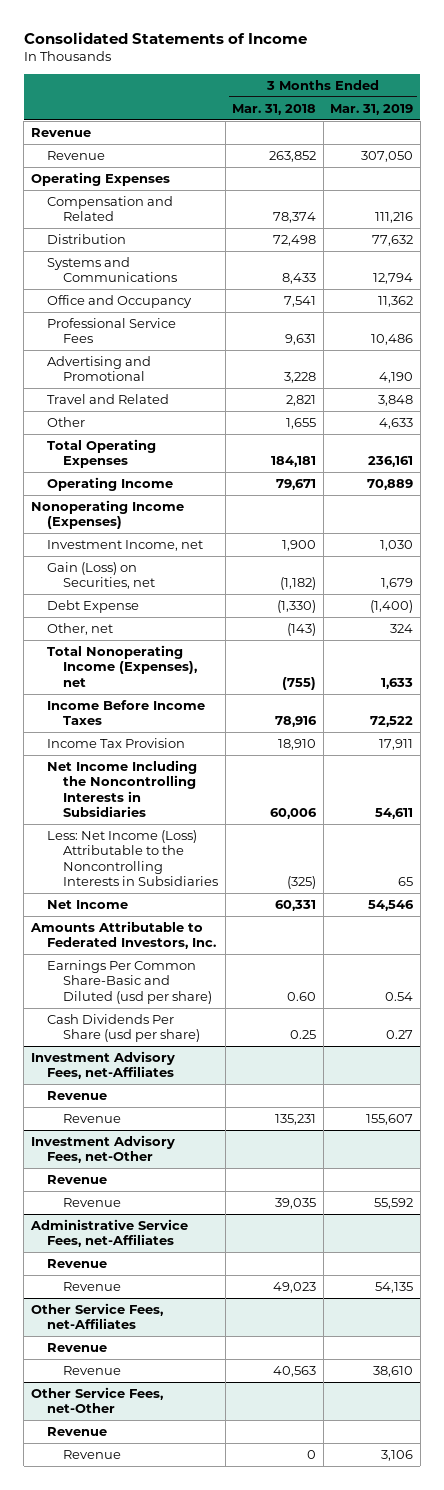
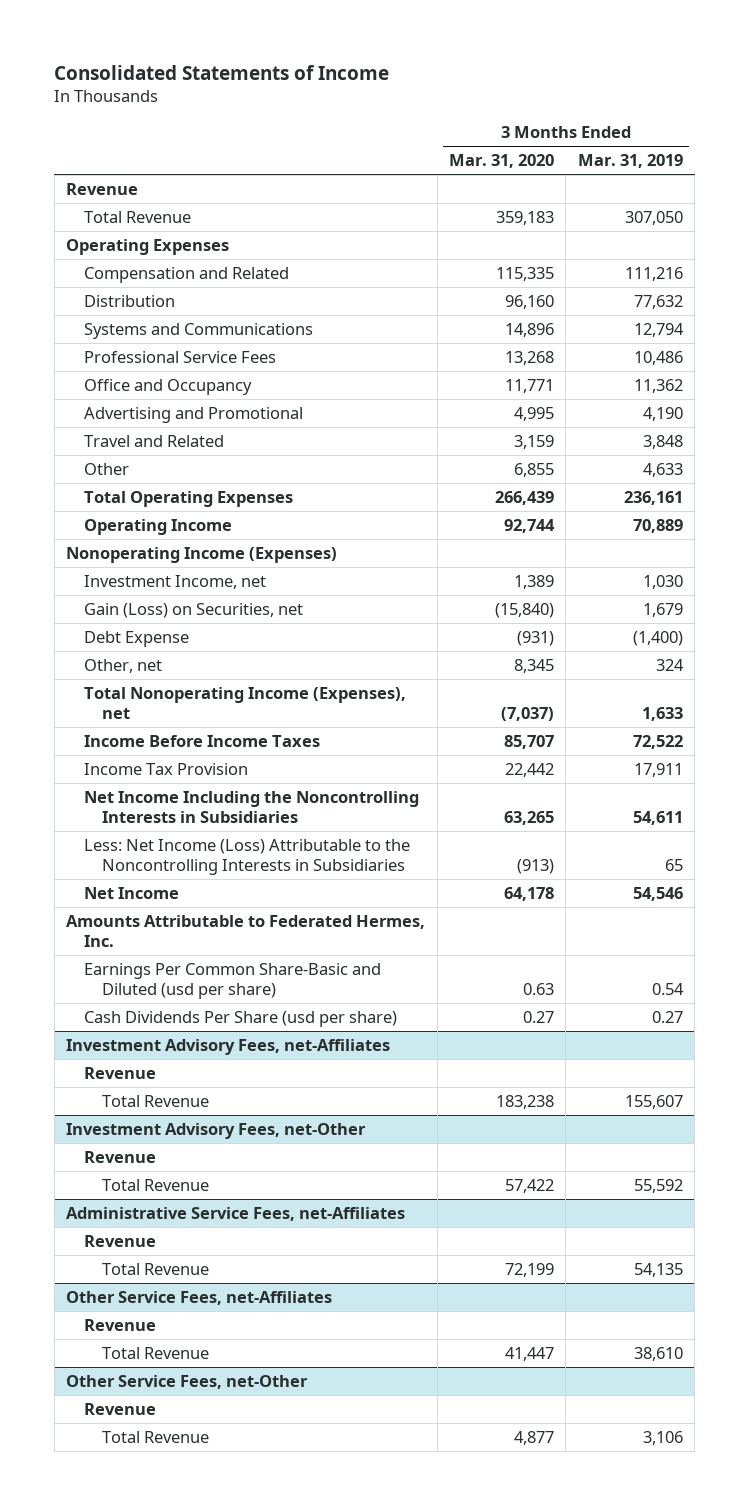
- | 3 Months Ended Mar. 31, 2018 | 3 Months Ended Mar. 31, 2019
+ | 3 Months Ended Mar. 31, 2020 | 3 Months Ended Mar. 31, 2019
- Revenue | 263,852 | 307,050
+ Total Revenue | 359,183 | 307,050
moved down: Office and Occupancy | 11,771 | 11,362
- Amounts Attributable to Federated Investors, Inc.
+ Amounts Attributable to Federated Hermes, Inc.
@ Investment Advisory Fees, net-Affiliates
- Revenue | 135,231 | 155,607
+ Total Revenue | 183,238 | 155,607
@ Investment Advisory Fees, net-Other
- Revenue | 39,035 | 55,592
+ Total Revenue | 57,422 | 55,592
@ Administrative Service Fees, net-Affiliates
- Revenue | 49,023 | 54,135
+ Total Revenue | 72,199 | 54,135
@ Other Service Fees, net-Affiliates
- Revenue | 40,563 | 38,610
+ Total Revenue | 41,447 | 38,610
@ Other Service Fees, net-Other
- Revenue | 0 | 3,106
+ Total Revenue | 4,877 | 3,106

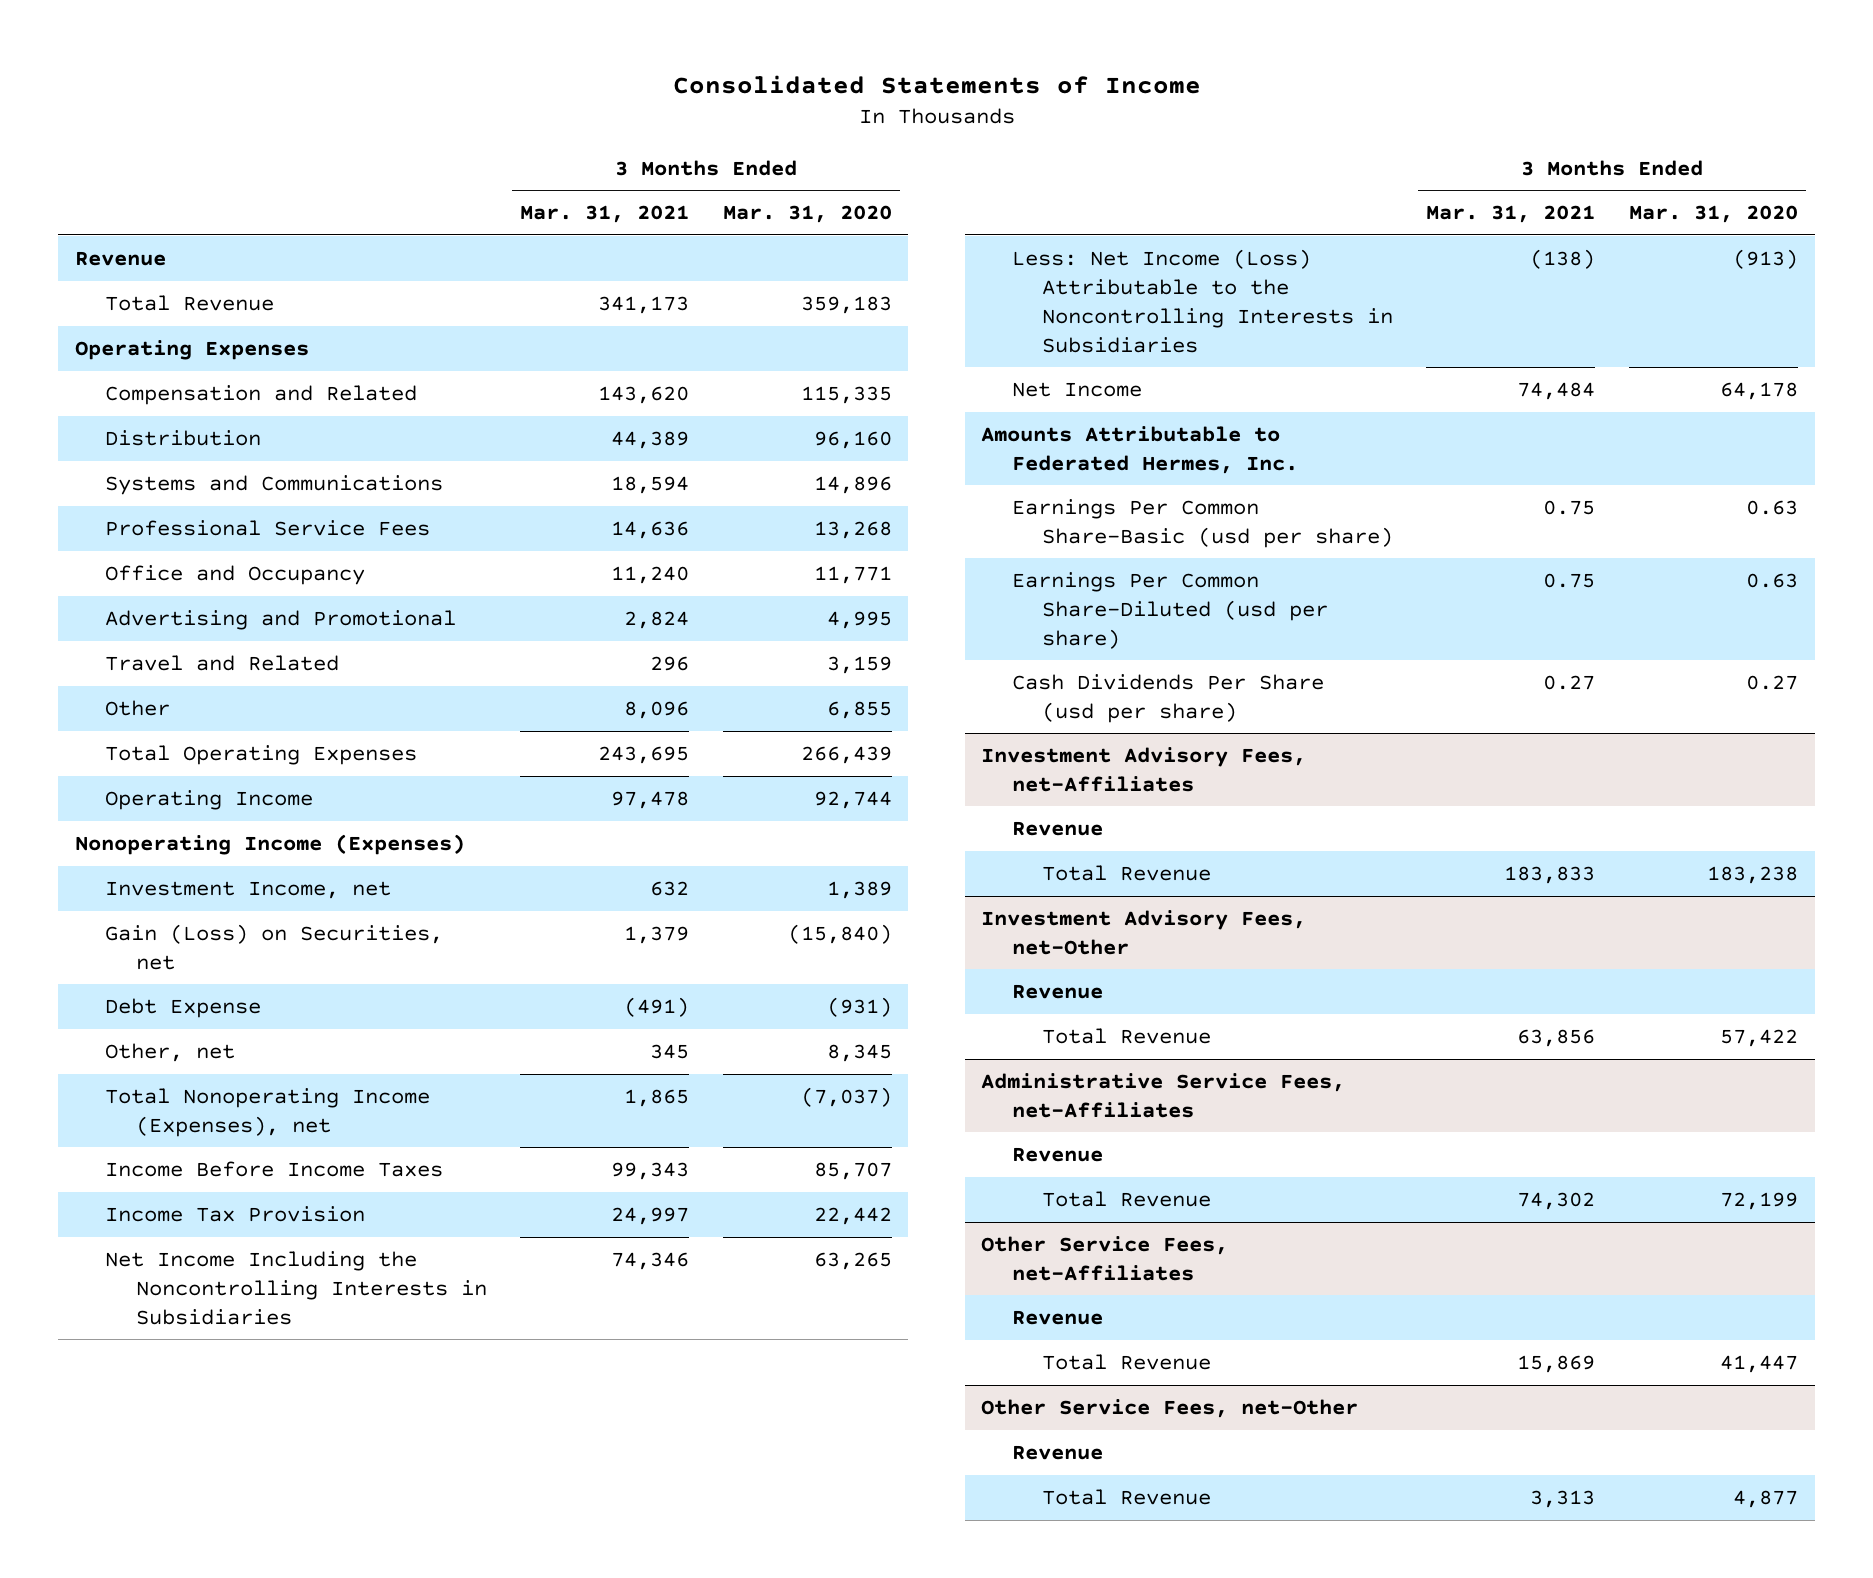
- | 3 Months Ended Mar. 31, 2020 | 3 Months Ended Mar. 31, 2019
+ | 3 Months Ended Mar. 31, 2021 | 3 Months Ended Mar. 31, 2020
- Earnings Per Common Share-Basic and Diluted (usd per share) | 0.63 | 0.54
+ Earnings Per Common Share-Basic (usd per share) | 0.75 | 0.63
+ Earnings Per Common Share-Diluted (usd per share) | 0.75 | 0.63

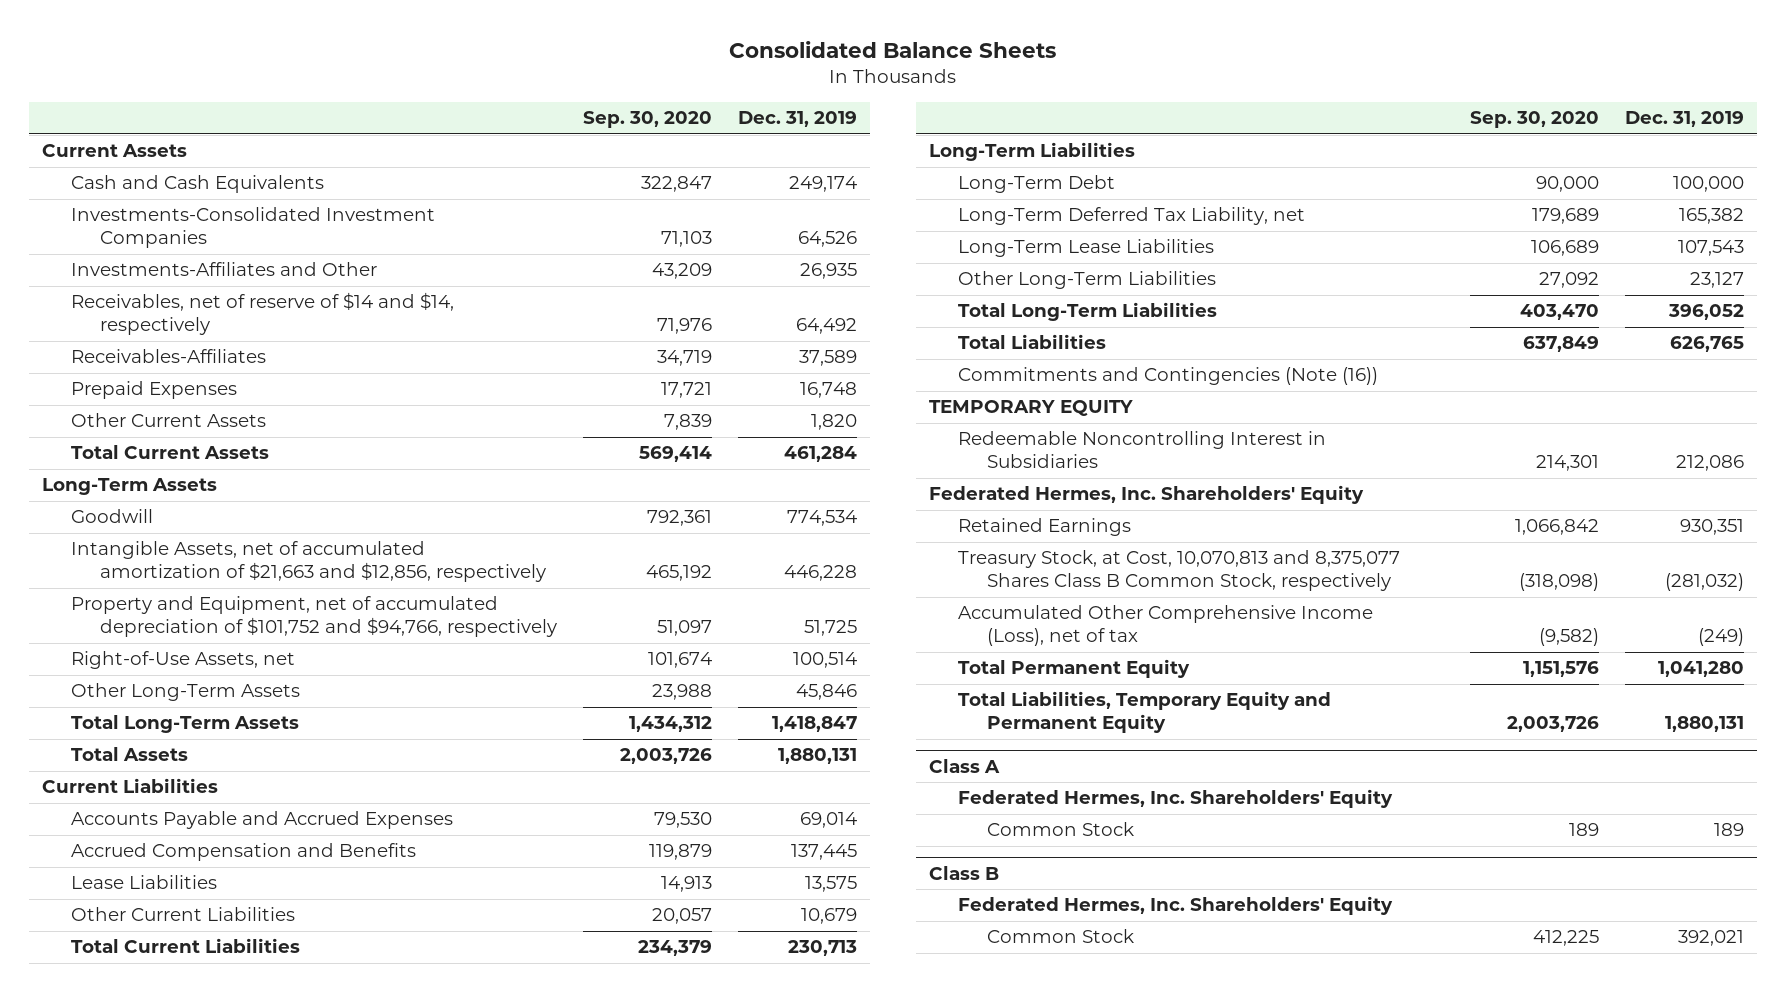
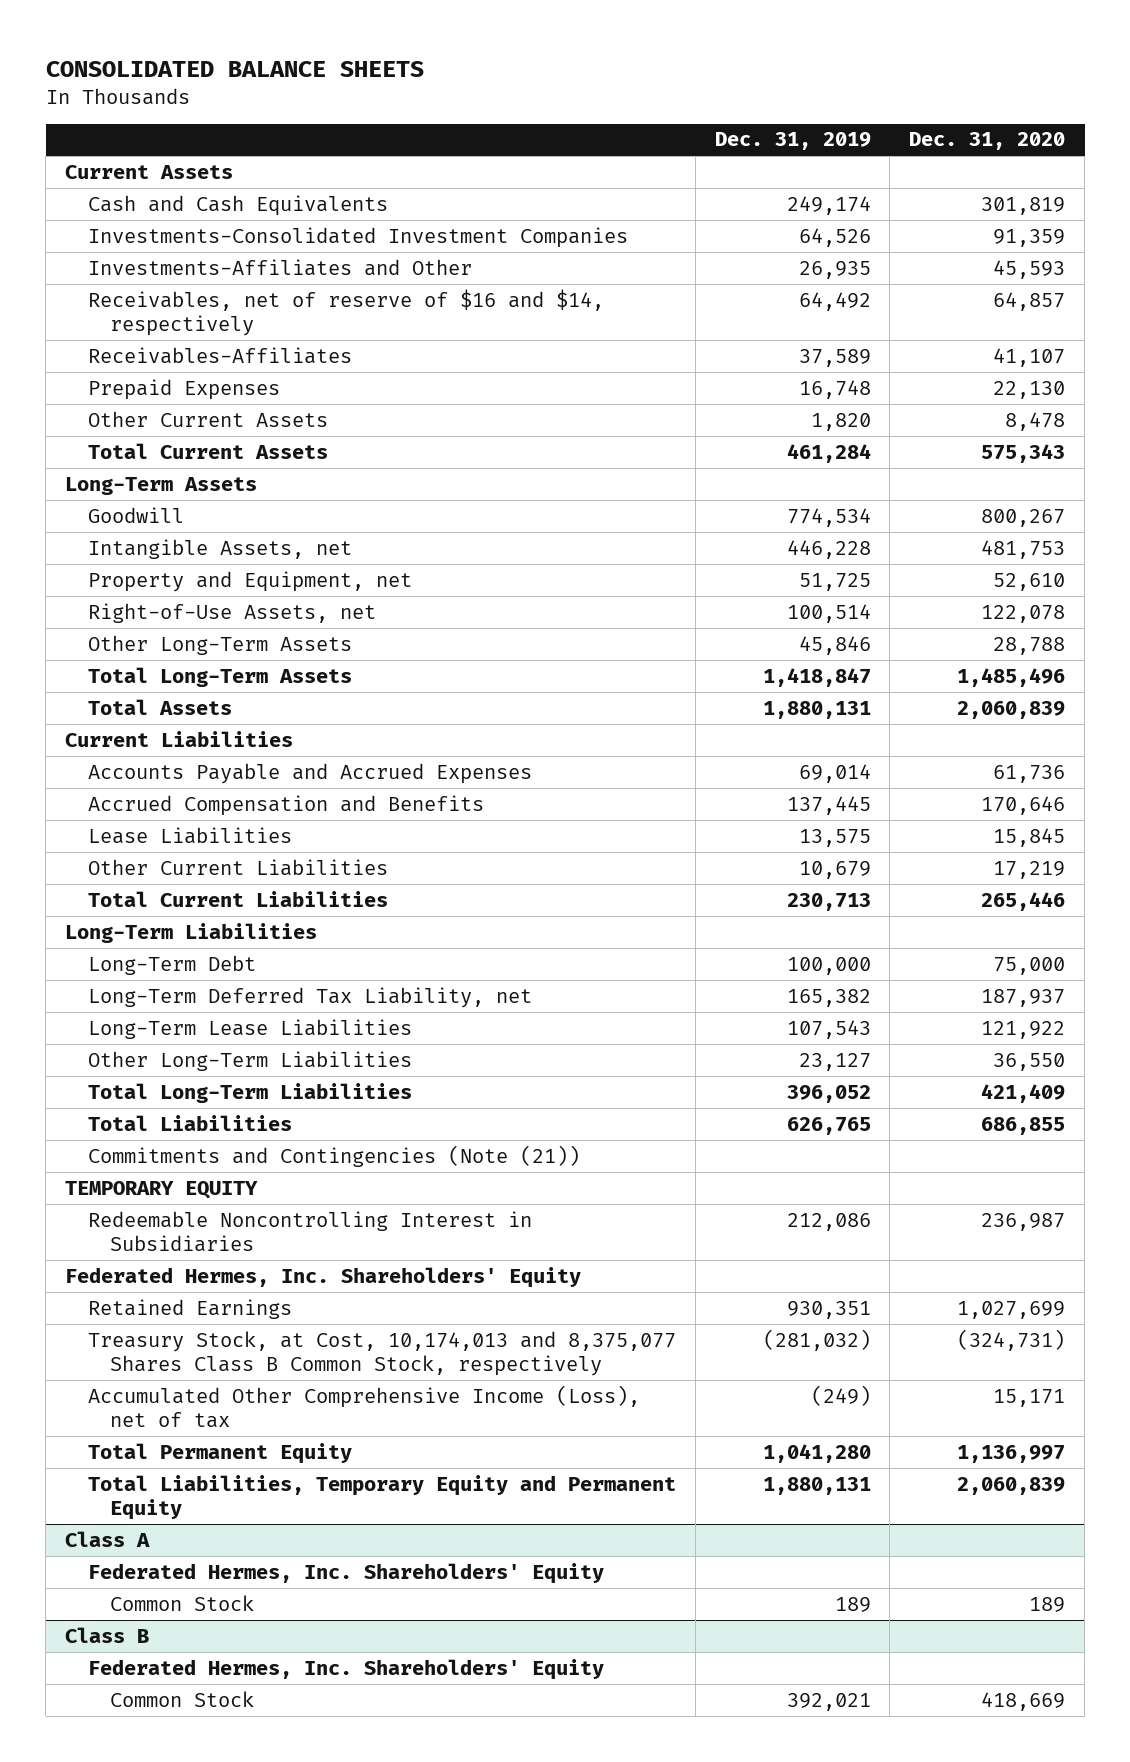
- Consolidated Balance Sheets
+ CONSOLIDATED BALANCE SHEETS
- | Sep. 30, 2020 | Dec. 31, 2019
+ | Dec. 31, 2019 | Dec. 31, 2020
- Receivables, net of reserve of $14 and $14, respectively | 71,976 | 64,492
+ Receivables, net of reserve of $16 and $14, respectively | 64,492 | 64,857
- Intangible Assets, net of accumulated amortization of $21,663 and $12,856, respectively | 465,192 | 446,228
- Property and Equipment, net of accumulated depreciation of $101,752 and $94,766, respectively | 51,097 | 51,725
+ Intangible Assets, net | 446,228 | 481,753
+ Property and Equipment, net | 51,725 | 52,610
- Commitments and Contingencies (Note (16))
+ Commitments and Contingencies (Note (21))
- Treasury Stock, at Cost, 10,070,813 and 8,375,077 Shares Class B Common Stock, respectively | (318,098) | (281,032)
+ Treasury Stock, at Cost, 10,174,013 and 8,375,077 Shares Class B Common Stock, respectively | (281,032) | (324,731)

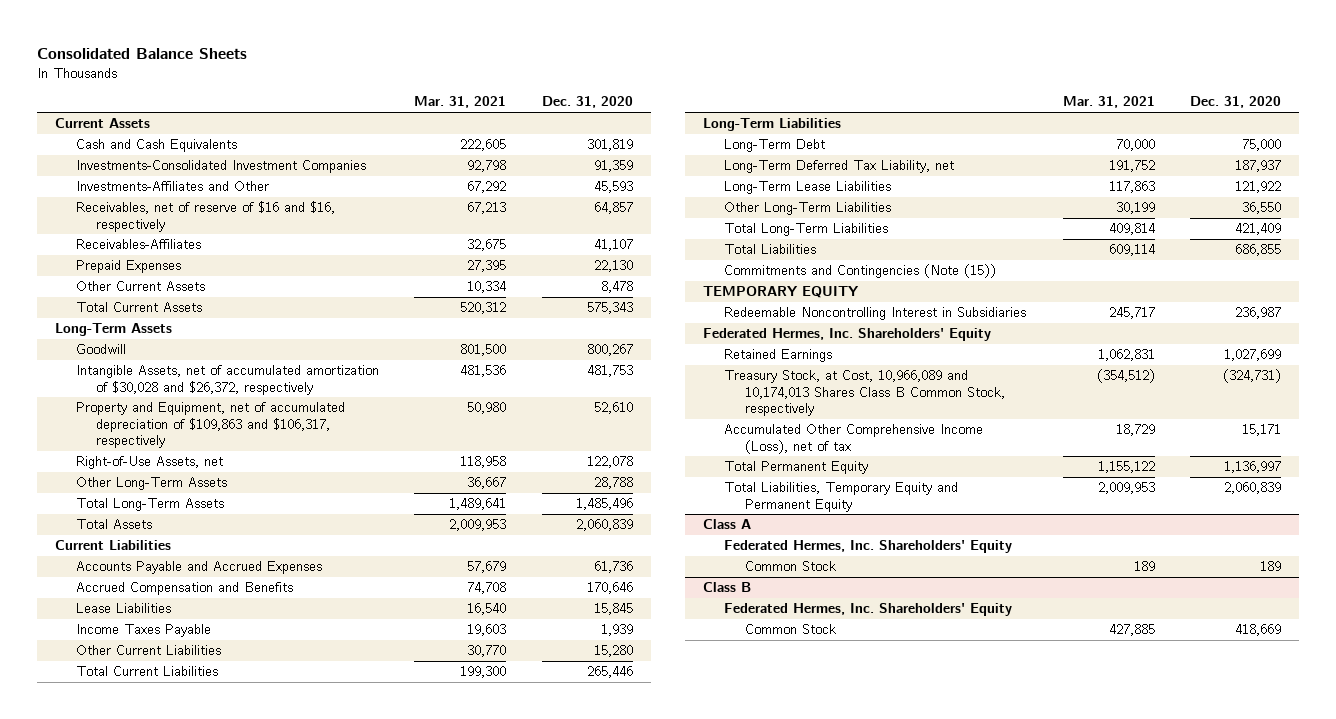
- CONSOLIDATED BALANCE SHEETS
+ Consolidated Balance Sheets
- | Dec. 31, 2019 | Dec. 31, 2020
+ | Mar. 31, 2021 | Dec. 31, 2020
- Receivables, net of reserve of $16 and $14, respectively | 64,492 | 64,857
+ Receivables, net of reserve of $16 and $16, respectively | 67,213 | 64,857
- Intangible Assets, net | 446,228 | 481,753
- Property and Equipment, net | 51,725 | 52,610
+ Intangible Assets, net of accumulated amortization of $30,028 and $26,372, respectively | 481,536 | 481,753
+ Property and Equipment, net of accumulated depreciation of $109,863 and $106,317, respectively | 50,980 | 52,610
- Other Current Liabilities | 10,679 | 17,219
+ Income Taxes Payable | 19,603 | 1,939
+ Other Current Liabilities | 30,770 | 15,280
- Commitments and Contingencies (Note (21))
+ Commitments and Contingencies (Note (15))
- Treasury Stock, at Cost, 10,174,013 and 8,375,077 Shares Class B Common Stock, respectively | (281,032) | (324,731)
+ Treasury Stock, at Cost, 10,966,089 and 10,174,013 Shares Class B Common Stock, respectively | (354,512) | (324,731)

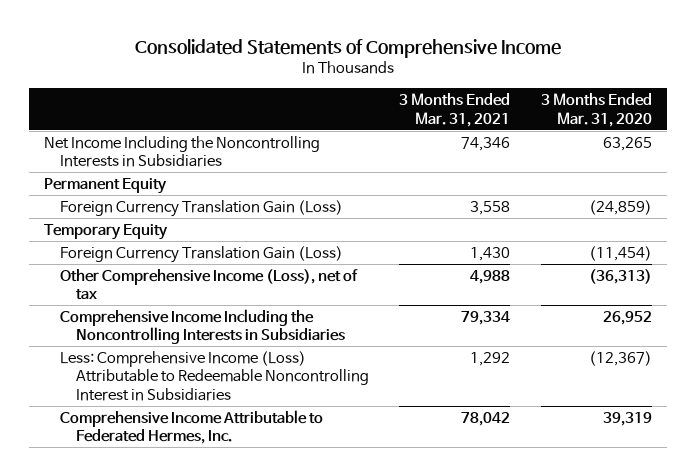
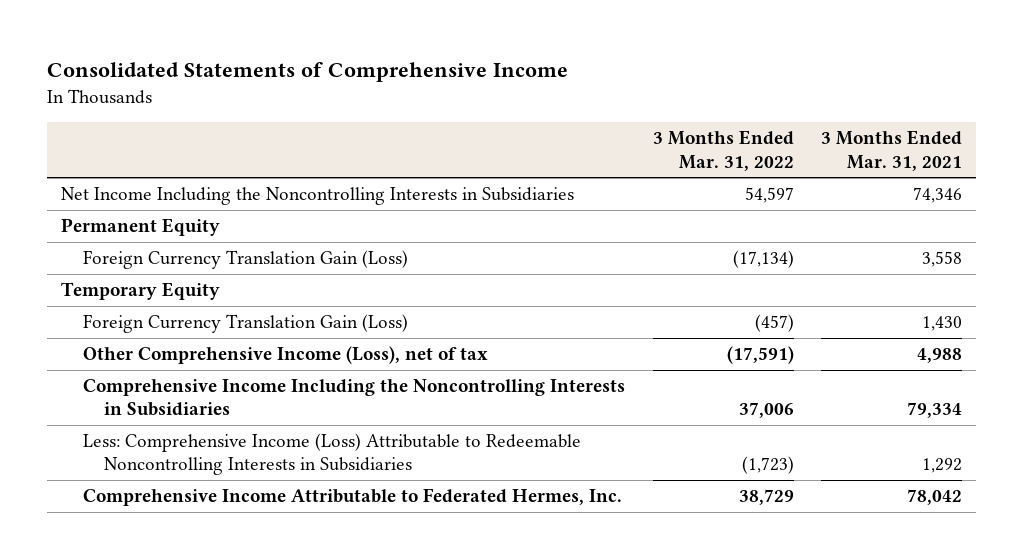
- | 3 Months Ended Mar. 31, 2021 | 3 Months Ended Mar. 31, 2020
+ | 3 Months Ended Mar. 31, 2022 | 3 Months Ended Mar. 31, 2021
- Less: Comprehensive Income (Loss) Attributable to Redeemable Noncontrolling Interest in Subsidiaries | 1,292 | (12,367)
+ Less: Comprehensive Income (Loss) Attributable to Redeemable Noncontrolling Interests in Subsidiaries | (1,723) | 1,292

